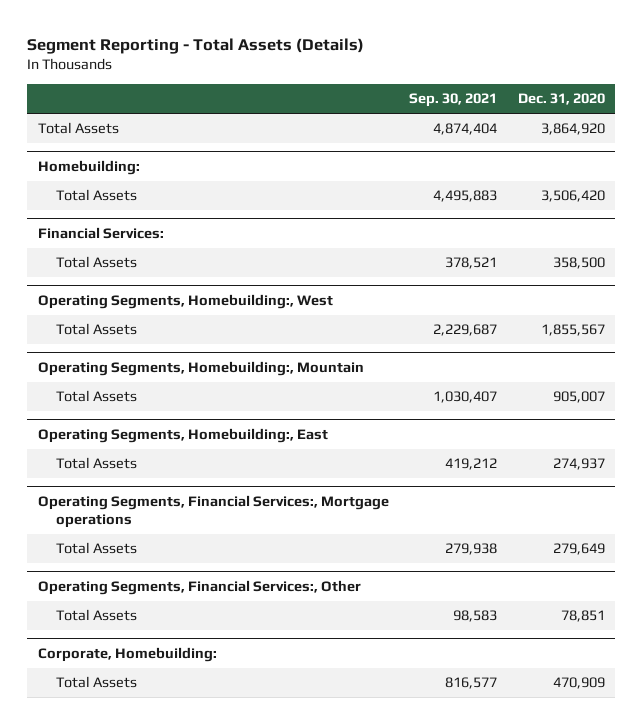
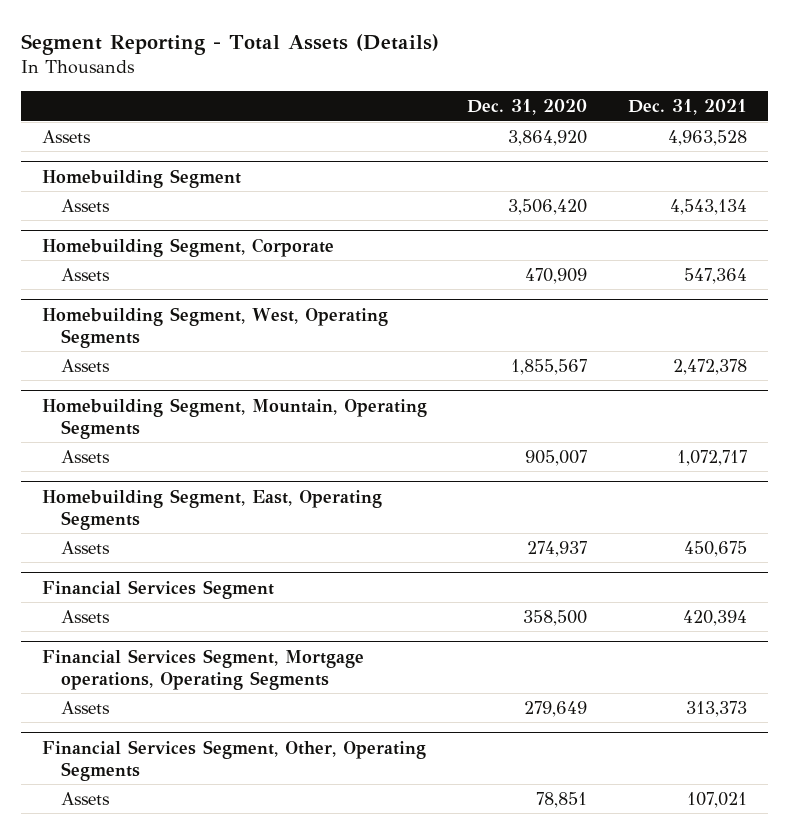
- | Sep. 30, 2021 | Dec. 31, 2020
+ | Dec. 31, 2020 | Dec. 31, 2021
- Total Assets | 4,874,404 | 3,864,920
- Homebuilding:
- Total Assets | 4,495,883 | 3,506,420
- Financial Services:
- Total Assets | 378,521 | 358,500
- Operating Segments, Homebuilding:, West
- Total Assets | 2,229,687 | 1,855,567
- Operating Segments, Homebuilding:, Mountain
- Total Assets | 1,030,407 | 905,007
- Operating Segments, Homebuilding:, East
- Total Assets | 419,212 | 274,937
- Operating Segments, Financial Services:, Mortgage operations
- Total Assets | 279,938 | 279,649
- Operating Segments, Financial Services:, Other
- Total Assets | 98,583 | 78,851
- Corporate, Homebuilding:
- Total Assets | 816,577 | 470,909
+ Assets | 3,864,920 | 4,963,528
+ Homebuilding Segment
+ Assets | 3,506,420 | 4,543,134
+ Homebuilding Segment, Corporate
+ Assets | 470,909 | 547,364
+ Homebuilding Segment, West, Operating Segments
+ Assets | 1,855,567 | 2,472,378
+ Homebuilding Segment, Mountain, Operating Segments
+ Assets | 905,007 | 1,072,717
+ Homebuilding Segment, East, Operating Segments
+ Assets | 274,937 | 450,675
+ Financial Services Segment
+ Assets | 358,500 | 420,394
+ Financial Services Segment, Mortgage operations, Operating Segments
+ Assets | 279,649 | 313,373
+ Financial Services Segment, Other, Operating Segments
+ Assets | 78,851 | 107,021

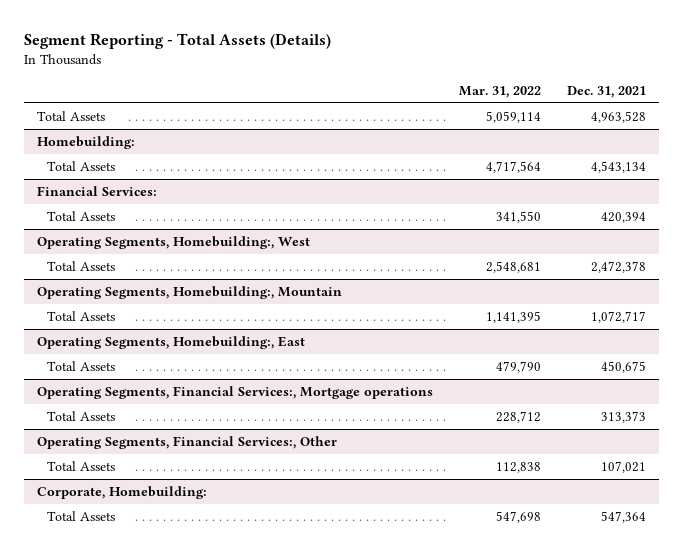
- | Dec. 31, 2020 | Dec. 31, 2021
+ | Mar. 31, 2022 | Dec. 31, 2021
- Assets | 3,864,920 | 4,963,528
- Homebuilding Segment
- Assets | 3,506,420 | 4,543,134
- Homebuilding Segment, Corporate
- Assets | 470,909 | 547,364
- Homebuilding Segment, West, Operating Segments
- Assets | 1,855,567 | 2,472,378
- Homebuilding Segment, Mountain, Operating Segments
- Assets | 905,007 | 1,072,717
- Homebuilding Segment, East, Operating Segments
- Assets | 274,937 | 450,675
- Financial Services Segment
- Assets | 358,500 | 420,394
- Financial Services Segment, Mortgage operations, Operating Segments
- Assets | 279,649 | 313,373
- Financial Services Segment, Other, Operating Segments
- Assets | 78,851 | 107,021
+ Total Assets | 5,059,114 | 4,963,528
+ Homebuilding:
+ Total Assets | 4,717,564 | 4,543,134
+ Financial Services:
+ Total Assets | 341,550 | 420,394
+ Operating Segments, Homebuilding:, West
+ Total Assets | 2,548,681 | 2,472,378
+ Operating Segments, Homebuilding:, Mountain
+ Total Assets | 1,141,395 | 1,072,717
+ Operating Segments, Homebuilding:, East
+ Total Assets | 479,790 | 450,675
+ Operating Segments, Financial Services:, Mortgage operations
+ Total Assets | 228,712 | 313,373
+ Operating Segments, Financial Services:, Other
+ Total Assets | 112,838 | 107,021
+ Corporate, Homebuilding:
+ Total Assets | 547,698 | 547,364

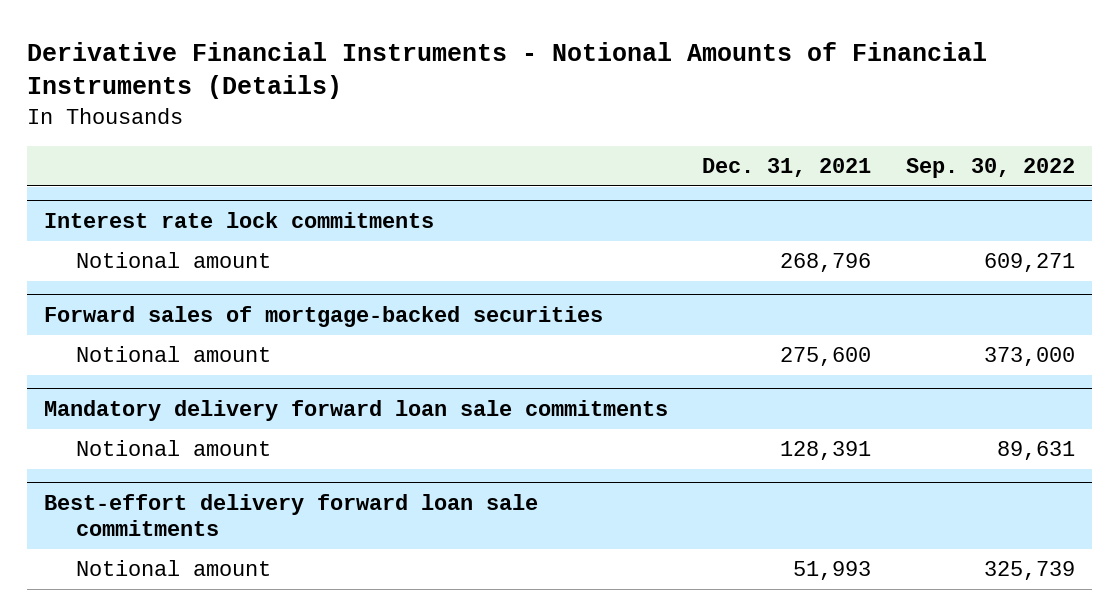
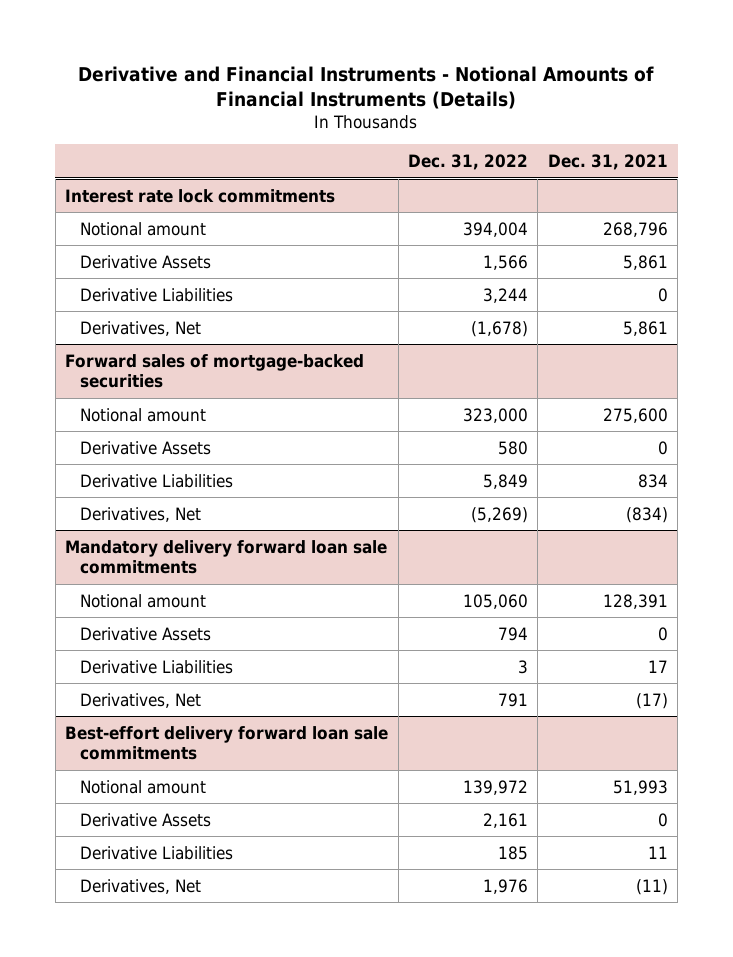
- Derivative Financial Instruments - Notional Amounts of Financial Instruments (Details)
+ Derivative and Financial Instruments - Notional Amounts of Financial Instruments (Details)
- | Dec. 31, 2021 | Sep. 30, 2022
+ | Dec. 31, 2022 | Dec. 31, 2021
@ Interest rate lock commitments
+ Derivative Assets | 1,566 | 5,861
+ Derivative Liabilities | 3,244 | 0
+ Derivatives, Net | (1,678) | 5,861
@ Forward sales of mortgage-backed securities
+ Derivative Assets | 580 | 0
+ Derivative Liabilities | 5,849 | 834
+ Derivatives, Net | (5,269) | (834)
@ Mandatory delivery forward loan sale commitments
+ Derivative Assets | 794 | 0
+ Derivative Liabilities | 3 | 17
+ Derivatives, Net | 791 | (17)
@ Best-effort delivery forward loan sale commitments
+ Derivative Assets | 2,161 | 0
+ Derivative Liabilities | 185 | 11
+ Derivatives, Net | 1,976 | (11)

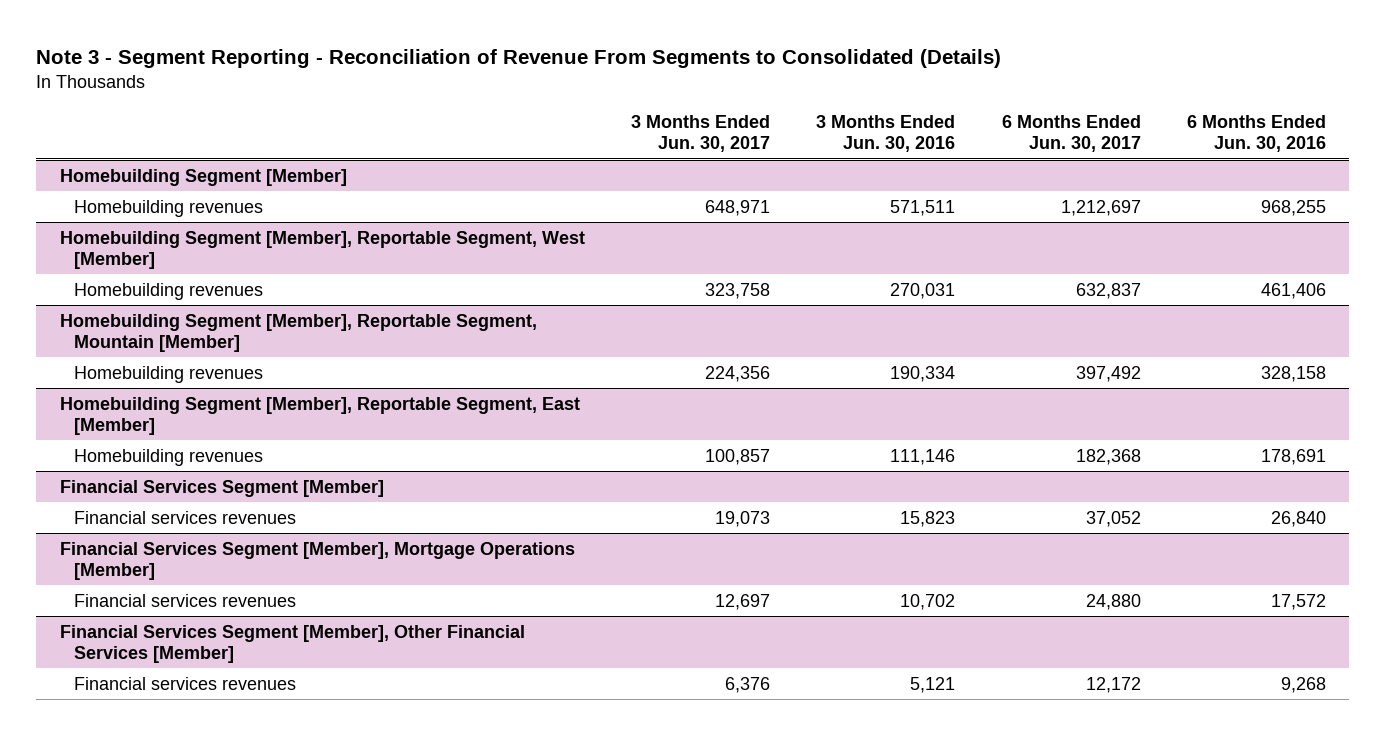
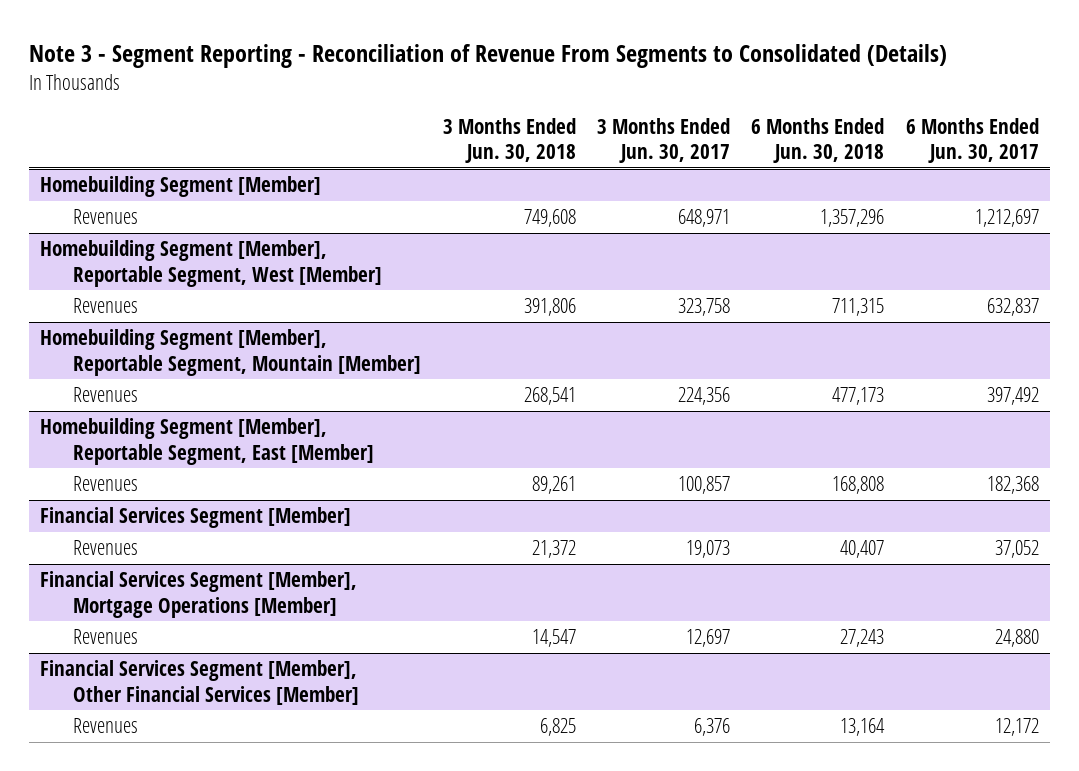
- | 3 Months Ended Jun. 30, 2017 | 3 Months Ended Jun. 30, 2016 | 6 Months Ended Jun. 30, 2017 | 6 Months Ended Jun. 30, 2016
+ | 3 Months Ended Jun. 30, 2018 | 3 Months Ended Jun. 30, 2017 | 6 Months Ended Jun. 30, 2018 | 6 Months Ended Jun. 30, 2017
@ Homebuilding Segment [Member]
- Homebuilding revenues | 648,971 | 571,511 | 1,212,697 | 968,255
+ Revenues | 749,608 | 648,971 | 1,357,296 | 1,212,697
@ Homebuilding Segment [Member], Reportable Segment, West [Member]
- Homebuilding revenues | 323,758 | 270,031 | 632,837 | 461,406
+ Revenues | 391,806 | 323,758 | 711,315 | 632,837
@ Homebuilding Segment [Member], Reportable Segment, Mountain [Member]
- Homebuilding revenues | 224,356 | 190,334 | 397,492 | 328,158
+ Revenues | 268,541 | 224,356 | 477,173 | 397,492
@ Homebuilding Segment [Member], Reportable Segment, East [Member]
- Homebuilding revenues | 100,857 | 111,146 | 182,368 | 178,691
+ Revenues | 89,261 | 100,857 | 168,808 | 182,368
@ Financial Services Segment [Member]
- Financial services revenues | 19,073 | 15,823 | 37,052 | 26,840
+ Revenues | 21,372 | 19,073 | 40,407 | 37,052
@ Financial Services Segment [Member], Mortgage Operations [Member]
- Financial services revenues | 12,697 | 10,702 | 24,880 | 17,572
+ Revenues | 14,547 | 12,697 | 27,243 | 24,880
@ Financial Services Segment [Member], Other Financial Services [Member]
- Financial services revenues | 6,376 | 5,121 | 12,172 | 9,268
+ Revenues | 6,825 | 6,376 | 13,164 | 12,172

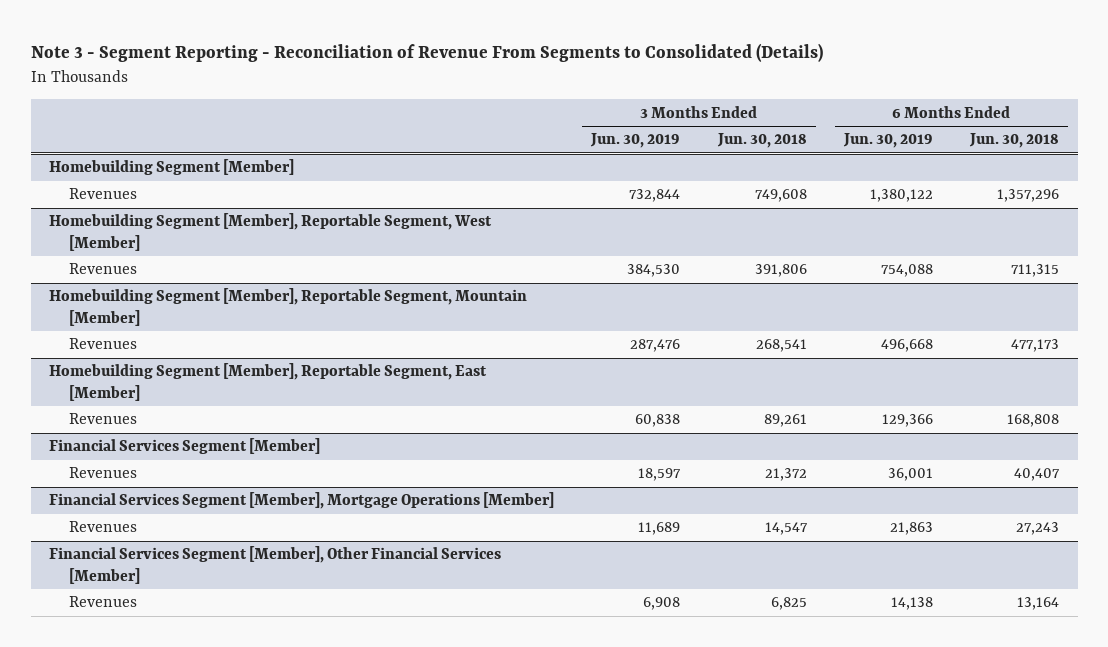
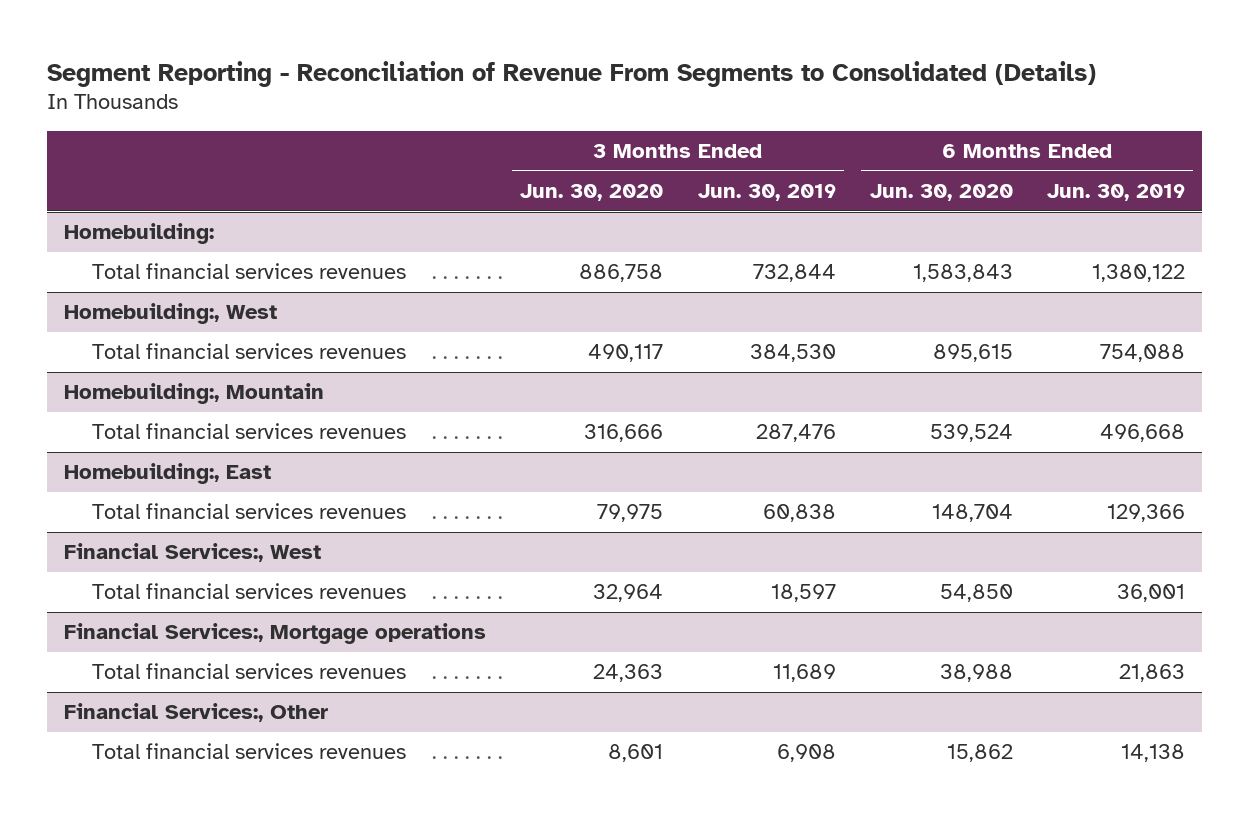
- Note 3 - Segment Reporting - Reconciliation of Revenue From Segments to Consolidated (Details)
+ Segment Reporting - Reconciliation of Revenue From Segments to Consolidated (Details)
- | 3 Months Ended Jun. 30, 2019 | 3 Months Ended Jun. 30, 2018 | 6 Months Ended Jun. 30, 2019 | 6 Months Ended Jun. 30, 2018
+ | 3 Months Ended Jun. 30, 2020 | 3 Months Ended Jun. 30, 2019 | 6 Months Ended Jun. 30, 2020 | 6 Months Ended Jun. 30, 2019
- Homebuilding Segment [Member]
- Revenues | 732,844 | 749,608 | 1,380,122 | 1,357,296
- Homebuilding Segment [Member], Reportable Segment, West [Member]
- Revenues | 384,530 | 391,806 | 754,088 | 711,315
- Homebuilding Segment [Member], Reportable Segment, Mountain [Member]
- Revenues | 287,476 | 268,541 | 496,668 | 477,173
- Homebuilding Segment [Member], Reportable Segment, East [Member]
- Revenues | 60,838 | 89,261 | 129,366 | 168,808
- Financial Services Segment [Member]
- Revenues | 18,597 | 21,372 | 36,001 | 40,407
- Financial Services Segment [Member], Mortgage Operations [Member]
- Revenues | 11,689 | 14,547 | 21,863 | 27,243
- Financial Services Segment [Member], Other Financial Services [Member]
- Revenues | 6,908 | 6,825 | 14,138 | 13,164
+ Homebuilding:
+ Total financial services revenues | 886,758 | 732,844 | 1,583,843 | 1,380,122
+ Homebuilding:, West
+ Total financial services revenues | 490,117 | 384,530 | 895,615 | 754,088
+ Homebuilding:, Mountain
+ Total financial services revenues | 316,666 | 287,476 | 539,524 | 496,668
+ Homebuilding:, East
+ Total financial services revenues | 79,975 | 60,838 | 148,704 | 129,366
+ Financial Services:, West
+ Total financial services revenues | 32,964 | 18,597 | 54,850 | 36,001
+ Financial Services:, Mortgage operations
+ Total financial services revenues | 24,363 | 11,689 | 38,988 | 21,863
+ Financial Services:, Other
+ Total financial services revenues | 8,601 | 6,908 | 15,862 | 14,138

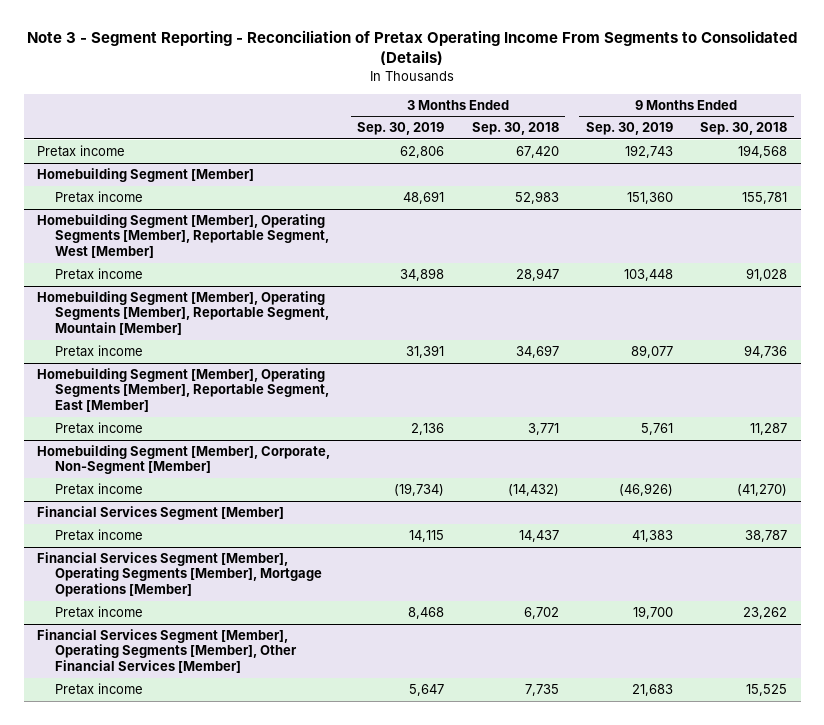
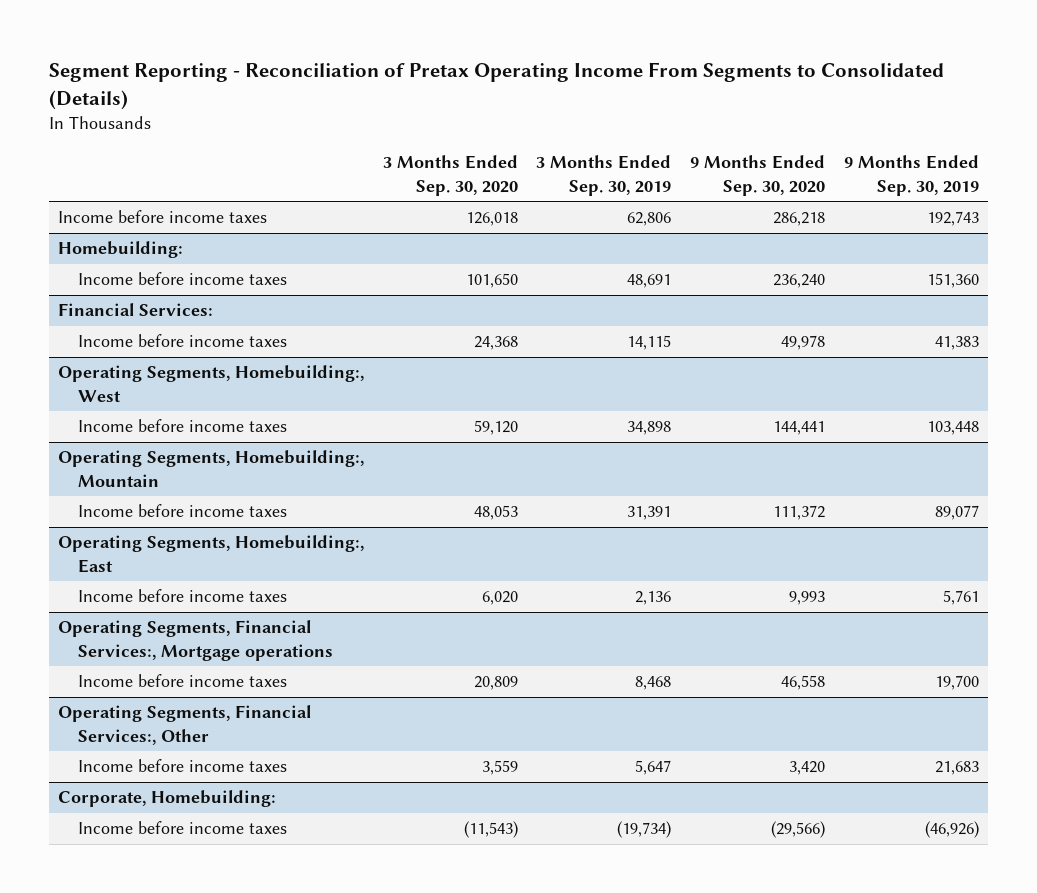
- Note 3 - Segment Reporting - Reconciliation of Pretax Operating Income From Segments to Consolidated (Details)
+ Segment Reporting - Reconciliation of Pretax Operating Income From Segments to Consolidated (Details)
- | 3 Months Ended Sep. 30, 2019 | 3 Months Ended Sep. 30, 2018 | 9 Months Ended Sep. 30, 2019 | 9 Months Ended Sep. 30, 2018
+ | 3 Months Ended Sep. 30, 2020 | 3 Months Ended Sep. 30, 2019 | 9 Months Ended Sep. 30, 2020 | 9 Months Ended Sep. 30, 2019
- Pretax income | 62,806 | 67,420 | 192,743 | 194,568
- Homebuilding Segment [Member]
- Pretax income | 48,691 | 52,983 | 151,360 | 155,781
- Homebuilding Segment [Member], Operating Segments [Member], Reportable Segment, West [Member]
- Pretax income | 34,898 | 28,947 | 103,448 | 91,028
- Homebuilding Segment [Member], Operating Segments [Member], Reportable Segment, Mountain [Member]
- Pretax income | 31,391 | 34,697 | 89,077 | 94,736
- Homebuilding Segment [Member], Operating Segments [Member], Reportable Segment, East [Member]
- Pretax income | 2,136 | 3,771 | 5,761 | 11,287
- Homebuilding Segment [Member], Corporate, Non-Segment [Member]
- Pretax income | (19,734) | (14,432) | (46,926) | (41,270)
- Financial Services Segment [Member]
- Pretax income | 14,115 | 14,437 | 41,383 | 38,787
- Financial Services Segment [Member], Operating Segments [Member], Mortgage Operations [Member]
- Pretax income | 8,468 | 6,702 | 19,700 | 23,262
- Financial Services Segment [Member], Operating Segments [Member], Other Financial Services [Member]
- Pretax income | 5,647 | 7,735 | 21,683 | 15,525
+ Income before income taxes | 126,018 | 62,806 | 286,218 | 192,743
+ Homebuilding:
+ Income before income taxes | 101,650 | 48,691 | 236,240 | 151,360
+ Financial Services:
+ Income before income taxes | 24,368 | 14,115 | 49,978 | 41,383
+ Operating Segments, Homebuilding:, West
+ Income before income taxes | 59,120 | 34,898 | 144,441 | 103,448
+ Operating Segments, Homebuilding:, Mountain
+ Income before income taxes | 48,053 | 31,391 | 111,372 | 89,077
+ Operating Segments, Homebuilding:, East
+ Income before income taxes | 6,020 | 2,136 | 9,993 | 5,761
+ Operating Segments, Financial Services:, Mortgage operations
+ Income before income taxes | 20,809 | 8,468 | 46,558 | 19,700
+ Operating Segments, Financial Services:, Other
+ Income before income taxes | 3,559 | 5,647 | 3,420 | 21,683
+ Corporate, Homebuilding:
+ Income before income taxes | (11,543) | (19,734) | (29,566) | (46,926)

